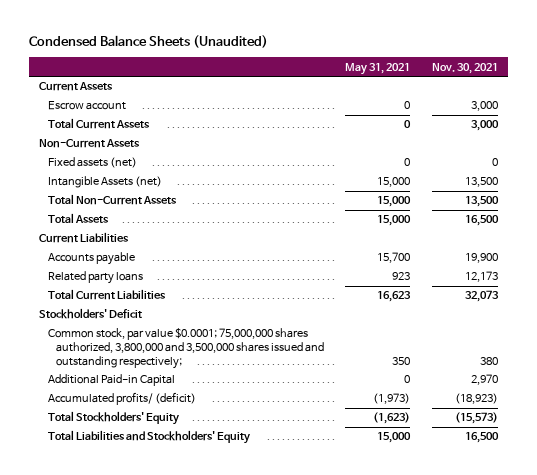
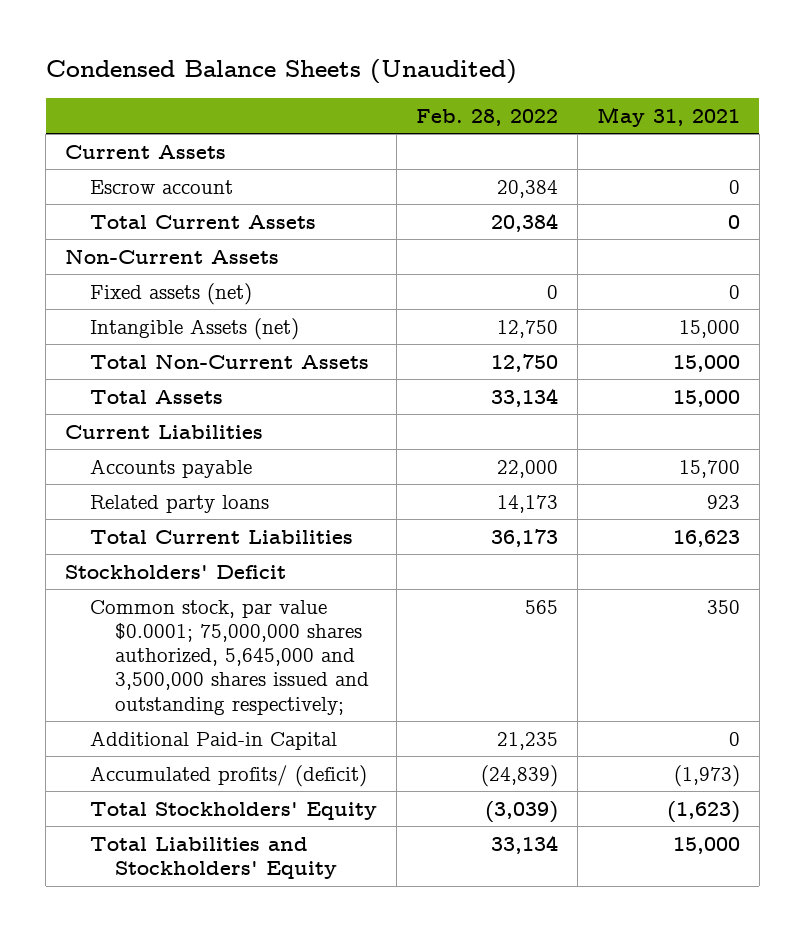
- | May 31, 2021 | Nov. 30, 2021
+ | Feb. 28, 2022 | May 31, 2021
- Common stock, par value $0.0001; 75,000,000 shares authorized, 3,800,000 and 3,500,000 shares issued and outstanding respectively; | 350 | 380
+ Common stock, par value $0.0001; 75,000,000 shares authorized, 5,645,000 and 3,500,000 shares issued and outstanding respectively; | 565 | 350

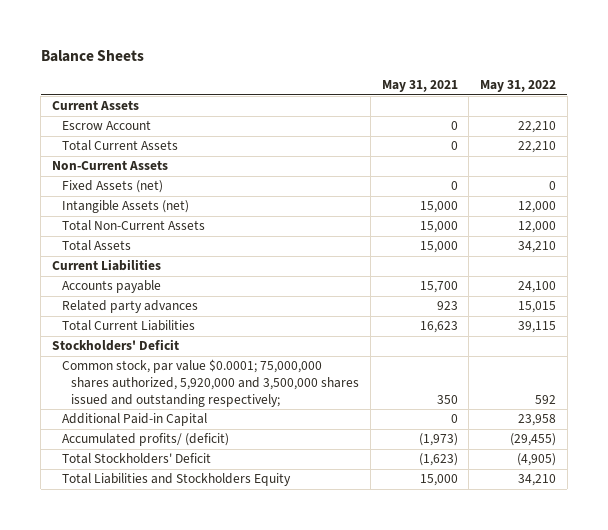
- Condensed Balance Sheets (Unaudited)
+ Balance Sheets
- | Feb. 28, 2022 | May 31, 2021
+ | May 31, 2021 | May 31, 2022
- Escrow account | 20,384 | 0
+ Escrow Account | 0 | 22,210
- Fixed assets (net) | 0 | 0
+ Fixed Assets (net) | 0 | 0
- Related party loans | 14,173 | 923
+ Related party advances | 923 | 15,015
- Common stock, par value $0.0001; 75,000,000 shares authorized, 5,645,000 and 3,500,000 shares issued and outstanding respectively; | 565 | 350
+ Common stock, par value $0.0001; 75,000,000 shares authorized, 5,920,000 and 3,500,000 shares issued and outstanding respectively; | 350 | 592
- Total Stockholders' Equity | (3,039) | (1,623)
- Total Liabilities and Stockholders' Equity | 33,134 | 15,000
+ Total Stockholders' Deficit | (1,623) | (4,905)
+ Total Liabilities and Stockholders Equity | 15,000 | 34,210

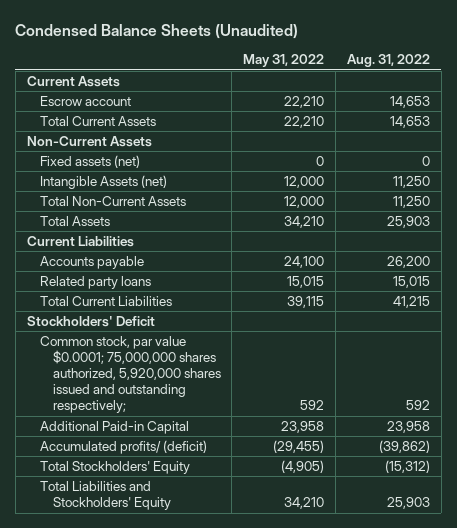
- Balance Sheets
+ Condensed Balance Sheets (Unaudited)
- | May 31, 2021 | May 31, 2022
+ | May 31, 2022 | Aug. 31, 2022
- Escrow Account | 0 | 22,210
+ Escrow account | 22,210 | 14,653
- Fixed Assets (net) | 0 | 0
+ Fixed assets (net) | 0 | 0
- Related party advances | 923 | 15,015
+ Related party loans | 15,015 | 15,015
- Common stock, par value $0.0001; 75,000,000 shares authorized, 5,920,000 and 3,500,000 shares issued and outstanding respectively; | 350 | 592
+ Common stock, par value $0.0001; 75,000,000 shares authorized, 5,920,000 shares issued and outstanding respectively; | 592 | 592
- Total Stockholders' Deficit | (1,623) | (4,905)
- Total Liabilities and Stockholders Equity | 15,000 | 34,210
+ Total Stockholders' Equity | (4,905) | (15,312)
+ Total Liabilities and Stockholders' Equity | 34,210 | 25,903

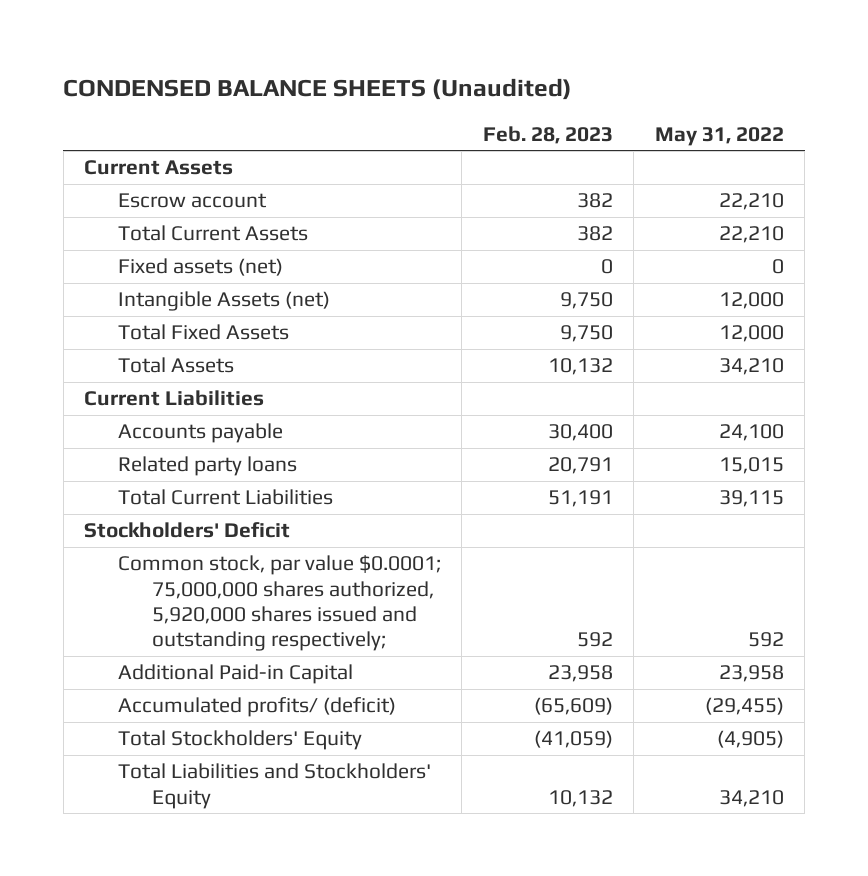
- Condensed Balance Sheets (Unaudited)
+ CONDENSED BALANCE SHEETS (Unaudited)
- | May 31, 2022 | Aug. 31, 2022
+ | Feb. 28, 2023 | May 31, 2022
- Non-Current Assets
- Total Non-Current Assets | 12,000 | 11,250
+ Total Fixed Assets | 9,750 | 12,000

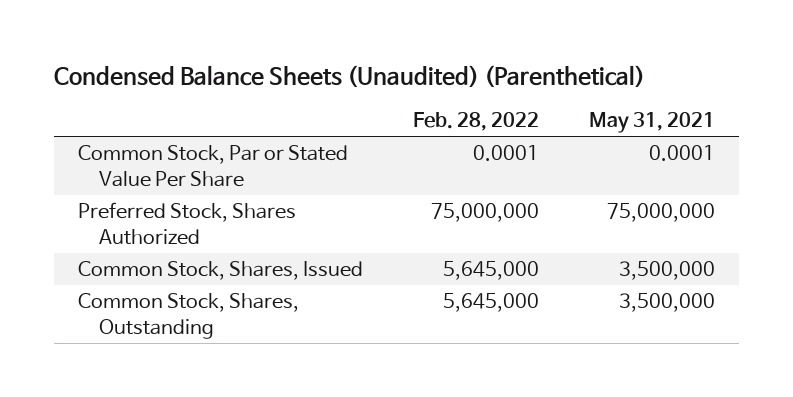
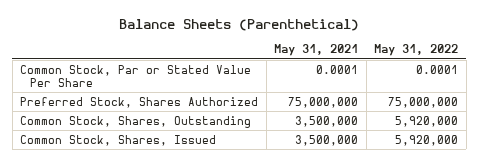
- Condensed Balance Sheets (Unaudited) (Parenthetical)
+ Balance Sheets (Parenthetical)
- | Feb. 28, 2022 | May 31, 2021
+ | May 31, 2021 | May 31, 2022
moved down: Common Stock, Shares, Issued | 3,500,000 | 5,920,000

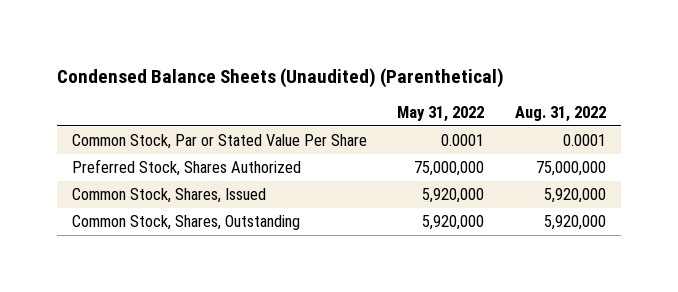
- Balance Sheets (Parenthetical)
+ Condensed Balance Sheets (Unaudited) (Parenthetical)
- | May 31, 2021 | May 31, 2022
+ | May 31, 2022 | Aug. 31, 2022
moved down: Common Stock, Shares, Outstanding | 5,920,000 | 5,920,000

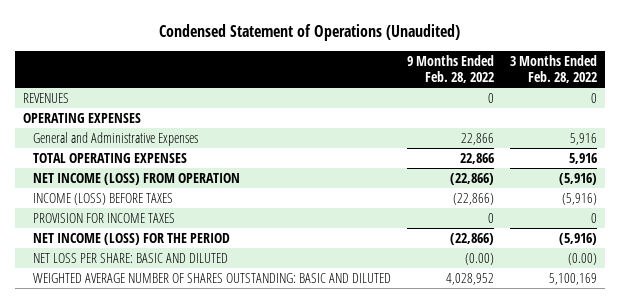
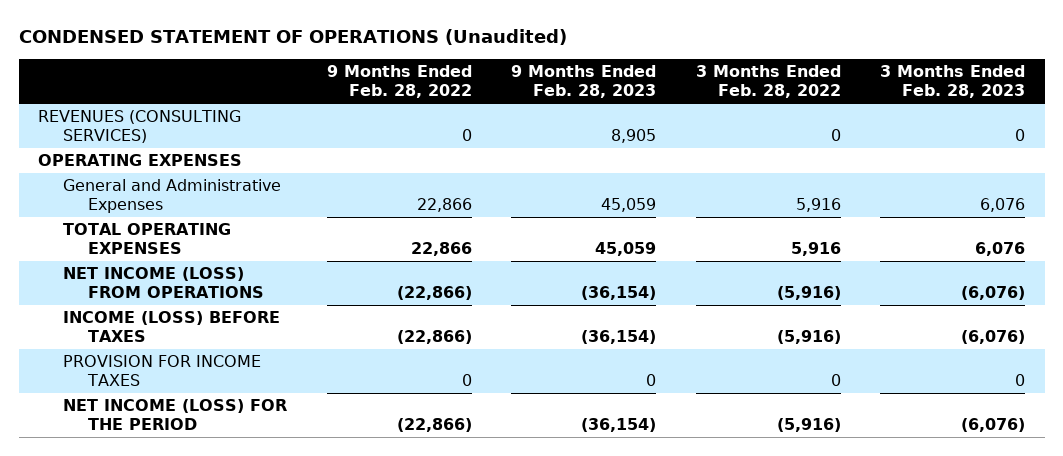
- Condensed Statement of Operations (Unaudited)
+ CONDENSED STATEMENT OF OPERATIONS (Unaudited)
- | 9 Months Ended Feb. 28, 2022 | 3 Months Ended Feb. 28, 2022
+ | 9 Months Ended Feb. 28, 2022 | 9 Months Ended Feb. 28, 2023 | 3 Months Ended Feb. 28, 2022 | 3 Months Ended Feb. 28, 2023
- REVENUES | 0 | 0
+ REVENUES (CONSULTING SERVICES) | 0 | 8,905 | 0 | 0
- NET INCOME (LOSS) FROM OPERATION | (22,866) | (5,916)
+ NET INCOME (LOSS) FROM OPERATIONS | (22,866) | (36,154) | (5,916) | (6,076)
- NET LOSS PER SHARE: BASIC AND DILUTED | (0.00) | (0.00)
- WEIGHTED AVERAGE NUMBER OF SHARES OUTSTANDING: BASIC AND DILUTED | 4,028,952 | 5,100,169

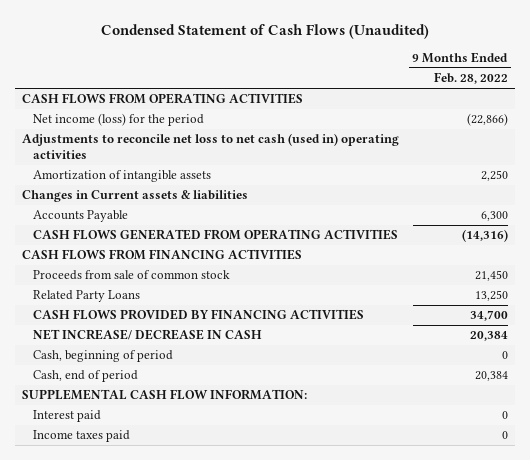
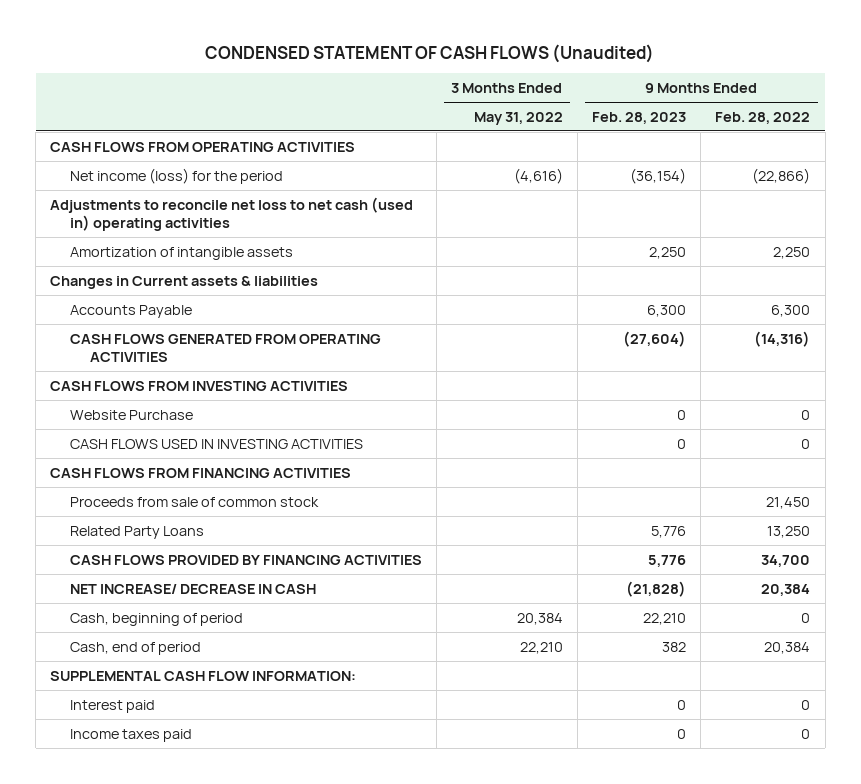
- Condensed Statement of Cash Flows (Unaudited)
+ CONDENSED STATEMENT OF CASH FLOWS (Unaudited)
- | 9 Months Ended Feb. 28, 2022
+ | 3 Months Ended May 31, 2022 | 9 Months Ended Feb. 28, 2023 | 9 Months Ended Feb. 28, 2022
+ CASH FLOWS FROM INVESTING ACTIVITIES
+ Website Purchase | | 0 | 0
+ CASH FLOWS USED IN INVESTING ACTIVITIES | | 0 | 0

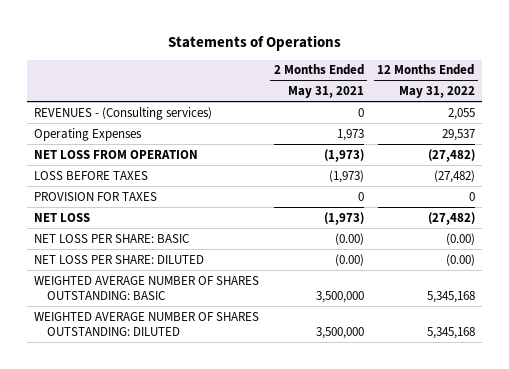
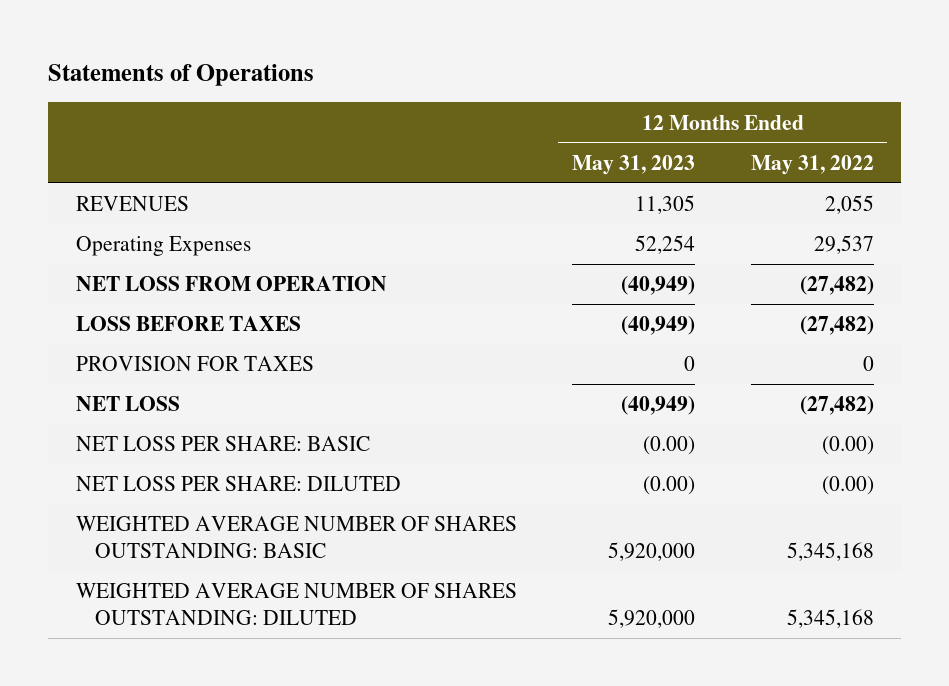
- | 2 Months Ended May 31, 2021 | 12 Months Ended May 31, 2022
+ | 12 Months Ended May 31, 2023 | 12 Months Ended May 31, 2022
- REVENUES - (Consulting services) | 0 | 2,055
+ REVENUES | 11,305 | 2,055

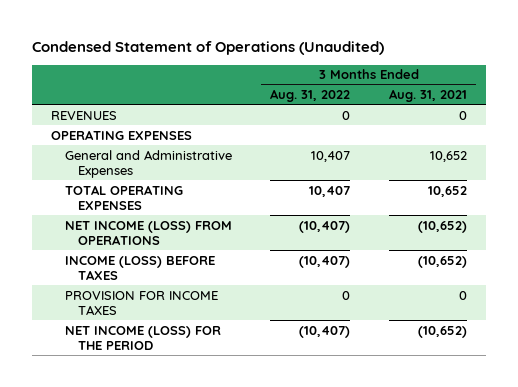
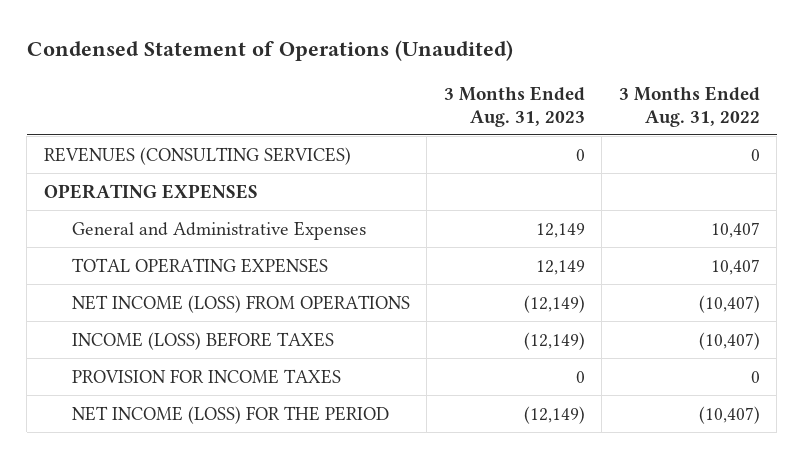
- | 3 Months Ended Aug. 31, 2022 | 3 Months Ended Aug. 31, 2021
+ | 3 Months Ended Aug. 31, 2023 | 3 Months Ended Aug. 31, 2022
- REVENUES | 0 | 0
+ REVENUES (CONSULTING SERVICES) | 0 | 0

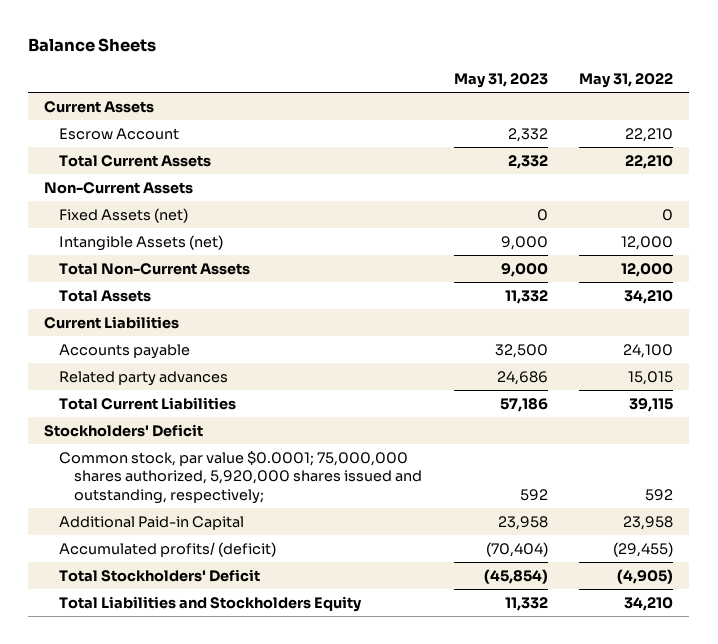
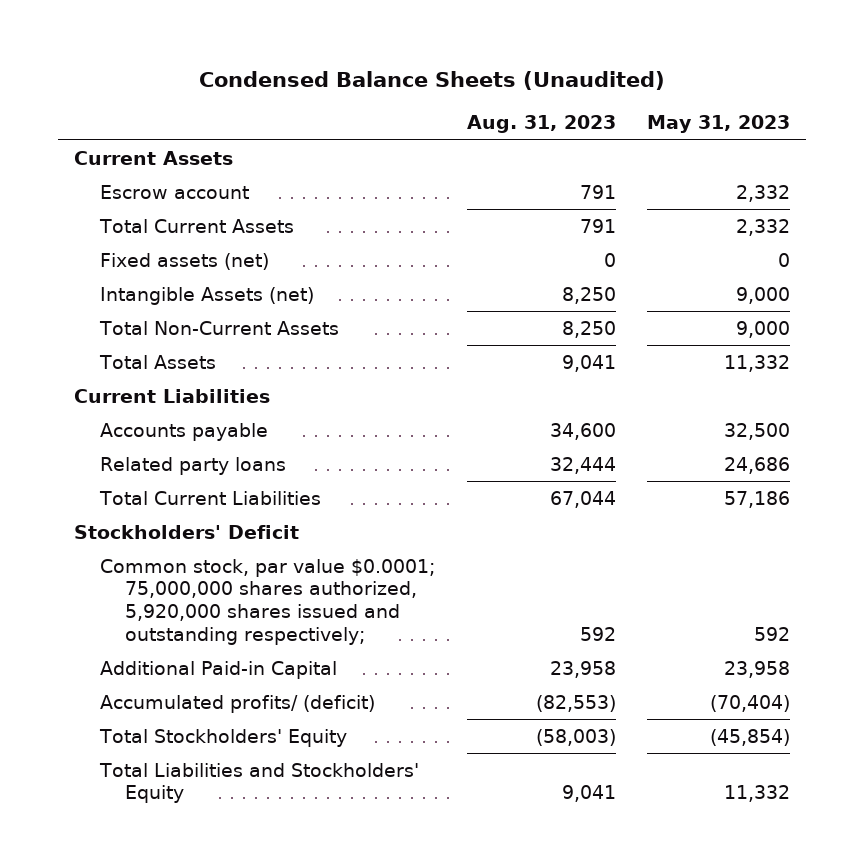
- Balance Sheets
+ Condensed Balance Sheets (Unaudited)
- | May 31, 2023 | May 31, 2022
+ | Aug. 31, 2023 | May 31, 2023
- Escrow Account | 2,332 | 22,210
+ Escrow account | 791 | 2,332
- Non-Current Assets
- Fixed Assets (net) | 0 | 0
+ Fixed assets (net) | 0 | 0
- Related party advances | 24,686 | 15,015
+ Related party loans | 32,444 | 24,686
- Common stock, par value $0.0001; 75,000,000 shares authorized, 5,920,000 shares issued and outstanding, respectively; | 592 | 592
+ Common stock, par value $0.0001; 75,000,000 shares authorized, 5,920,000 shares issued and outstanding respectively; | 592 | 592
- Total Stockholders' Deficit | (45,854) | (4,905)
- Total Liabilities and Stockholders Equity | 11,332 | 34,210
+ Total Stockholders' Equity | (58,003) | (45,854)
+ Total Liabilities and Stockholders' Equity | 9,041 | 11,332

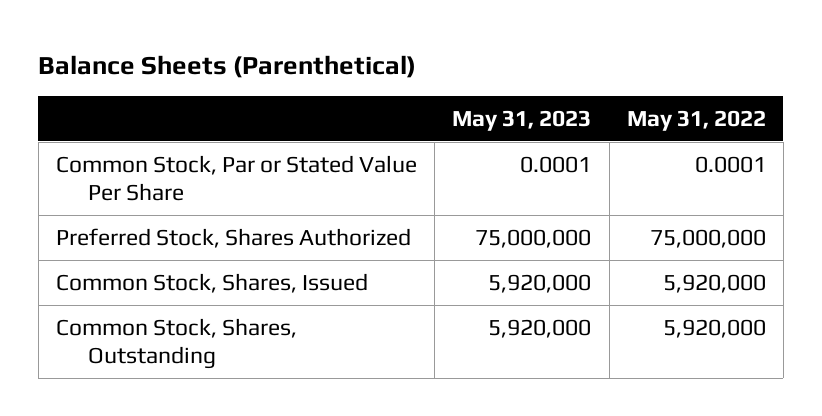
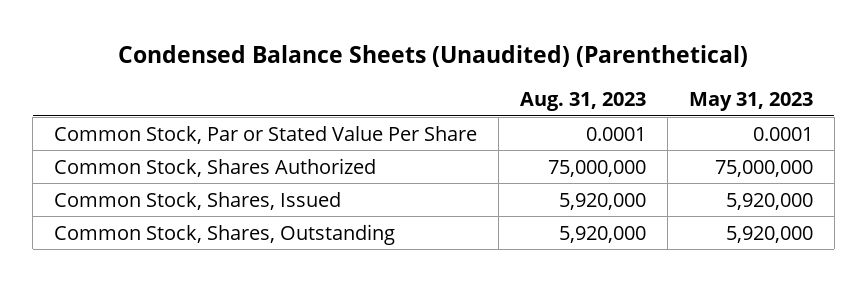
- Balance Sheets (Parenthetical)
+ Condensed Balance Sheets (Unaudited) (Parenthetical)
- | May 31, 2023 | May 31, 2022
+ | Aug. 31, 2023 | May 31, 2023
- Preferred Stock, Shares Authorized | 75,000,000 | 75,000,000
+ Common Stock, Shares Authorized | 75,000,000 | 75,000,000

